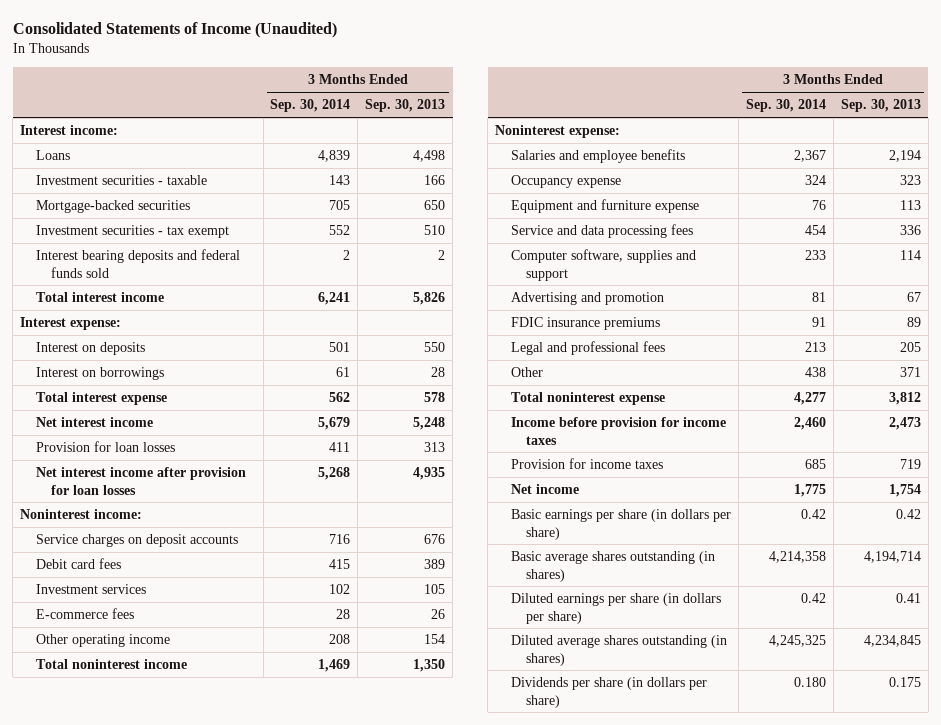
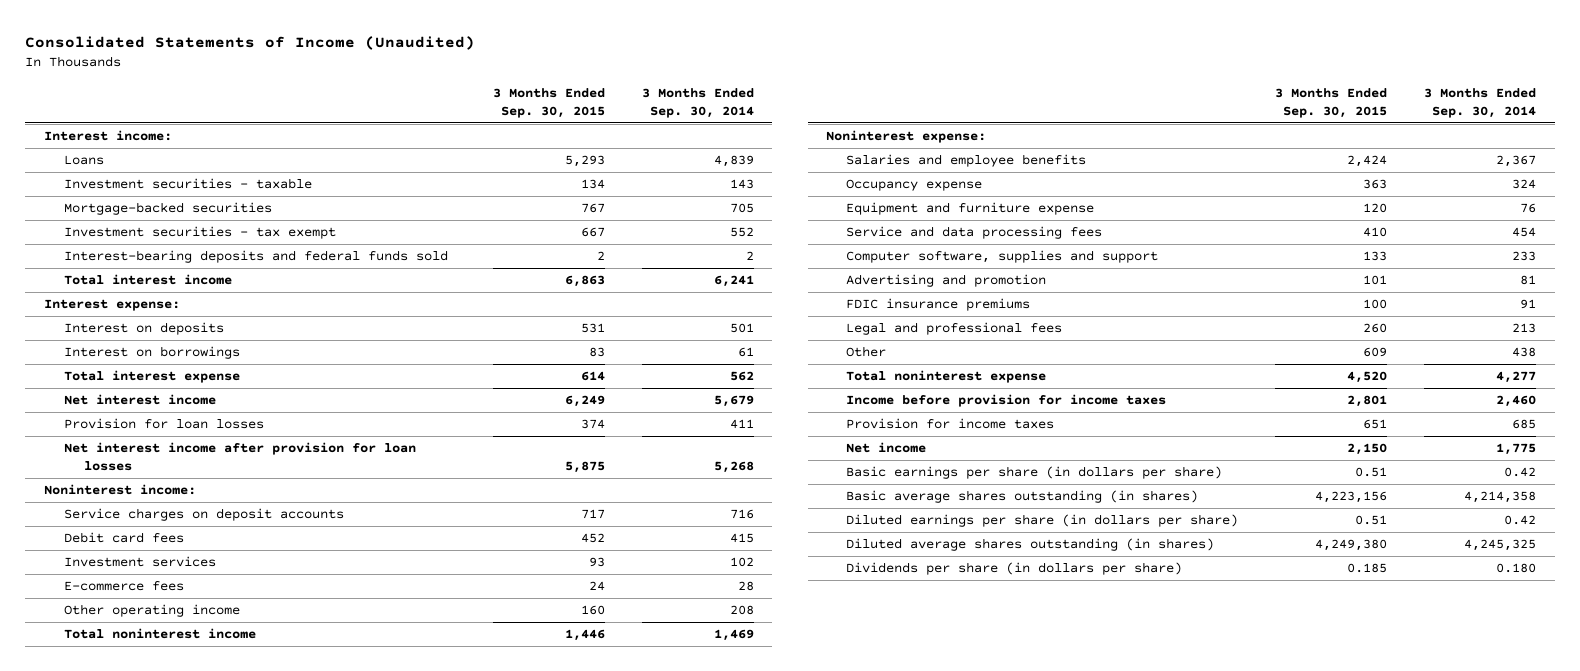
- | 3 Months Ended Sep. 30, 2014 | 3 Months Ended Sep. 30, 2013
+ | 3 Months Ended Sep. 30, 2015 | 3 Months Ended Sep. 30, 2014
- Interest bearing deposits and federal funds sold | 2 | 2
+ Interest-bearing deposits and federal funds sold | 2 | 2

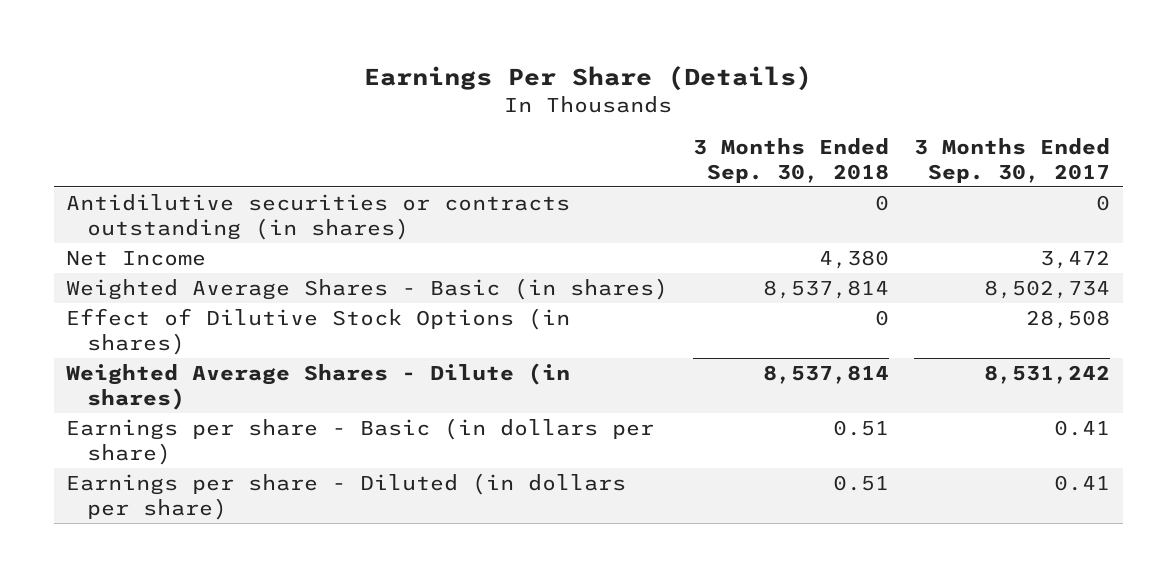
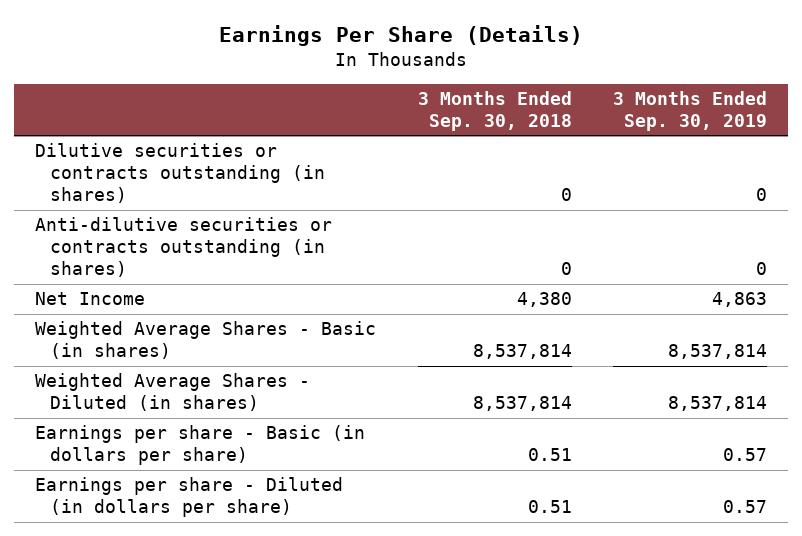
- | 3 Months Ended Sep. 30, 2018 | 3 Months Ended Sep. 30, 2017
+ | 3 Months Ended Sep. 30, 2018 | 3 Months Ended Sep. 30, 2019
- Antidilutive securities or contracts outstanding (in shares) | 0 | 0
+ Dilutive securities or contracts outstanding (in shares) | 0 | 0
+ Anti-dilutive securities or contracts outstanding (in shares) | 0 | 0
- Effect of Dilutive Stock Options (in shares) | 0 | 28,508
- Weighted Average Shares - Dilute (in shares) | 8,537,814 | 8,531,242
+ Weighted Average Shares - Diluted (in shares) | 8,537,814 | 8,537,814

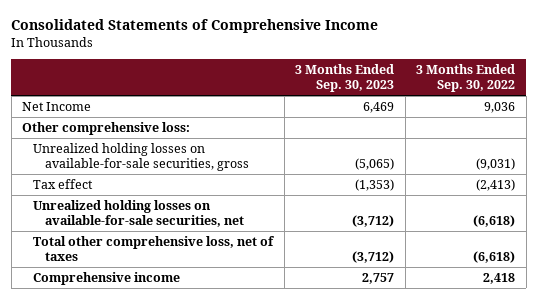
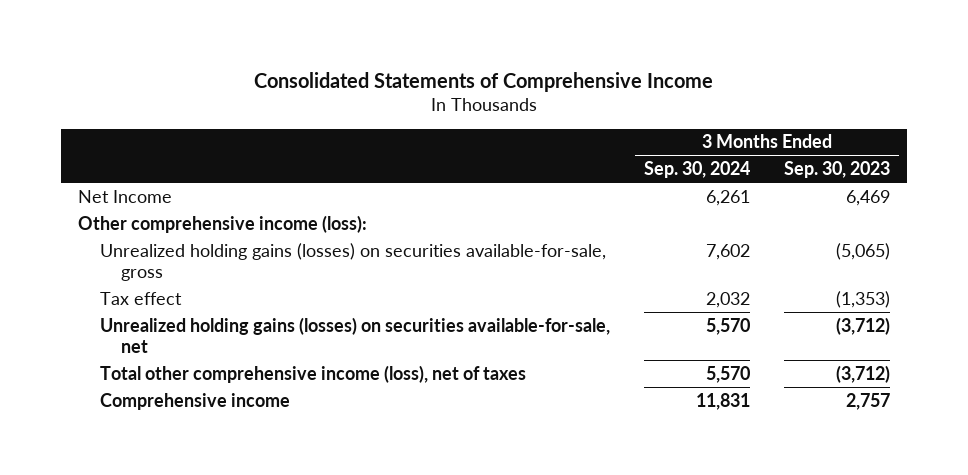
- | 3 Months Ended Sep. 30, 2023 | 3 Months Ended Sep. 30, 2022
+ | 3 Months Ended Sep. 30, 2024 | 3 Months Ended Sep. 30, 2023
- Other comprehensive loss:
- Unrealized holding losses on available-for-sale securities, gross | (5,065) | (9,031)
+ Other comprehensive income (loss):
+ Unrealized holding gains (losses) on securities available-for-sale, gross | 7,602 | (5,065)
- Unrealized holding losses on available-for-sale securities, net | (3,712) | (6,618)
- Total other comprehensive loss, net of taxes | (3,712) | (6,618)
+ Unrealized holding gains (losses) on securities available-for-sale, net | 5,570 | (3,712)
+ Total other comprehensive income (loss), net of taxes | 5,570 | (3,712)

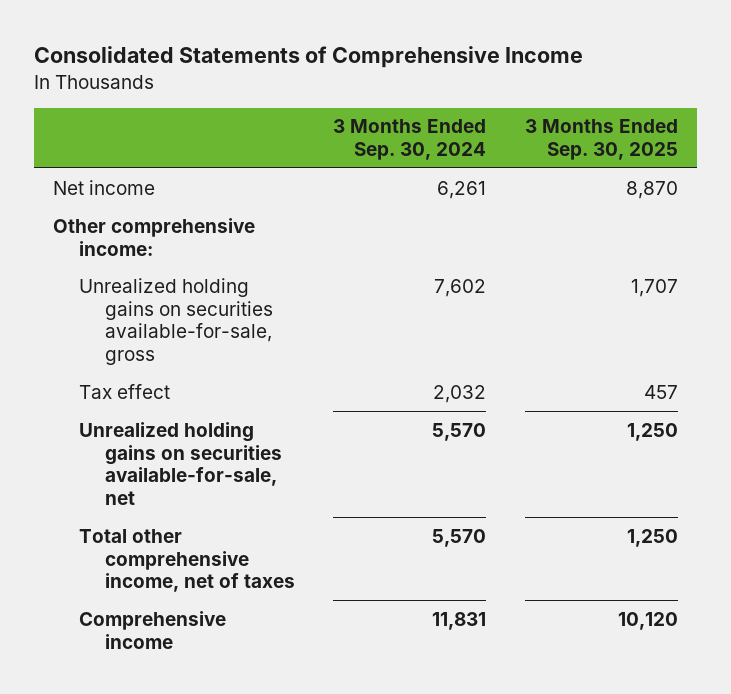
- | 3 Months Ended Sep. 30, 2024 | 3 Months Ended Sep. 30, 2023
+ | 3 Months Ended Sep. 30, 2024 | 3 Months Ended Sep. 30, 2025
- Net Income | 6,261 | 6,469
- Other comprehensive income (loss):
- Unrealized holding gains (losses) on securities available-for-sale, gross | 7,602 | (5,065)
+ Net income | 6,261 | 8,870
+ Other comprehensive income:
+ Unrealized holding gains on securities available-for-sale, gross | 7,602 | 1,707
- Unrealized holding gains (losses) on securities available-for-sale, net | 5,570 | (3,712)
- Total other comprehensive income (loss), net of taxes | 5,570 | (3,712)
+ Unrealized holding gains on securities available-for-sale, net | 5,570 | 1,250
+ Total other comprehensive income, net of taxes | 5,570 | 1,250

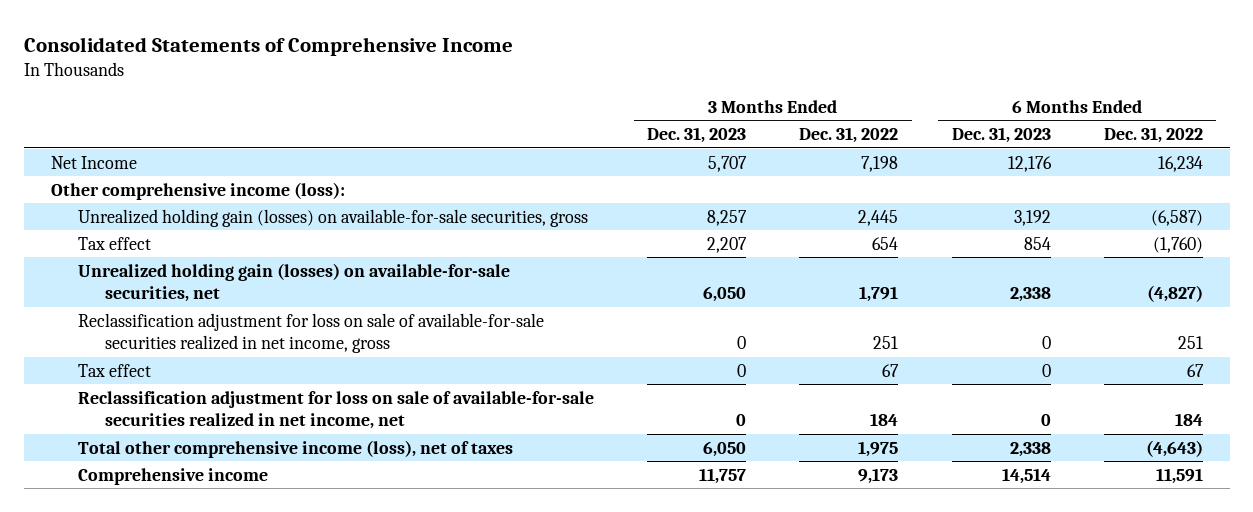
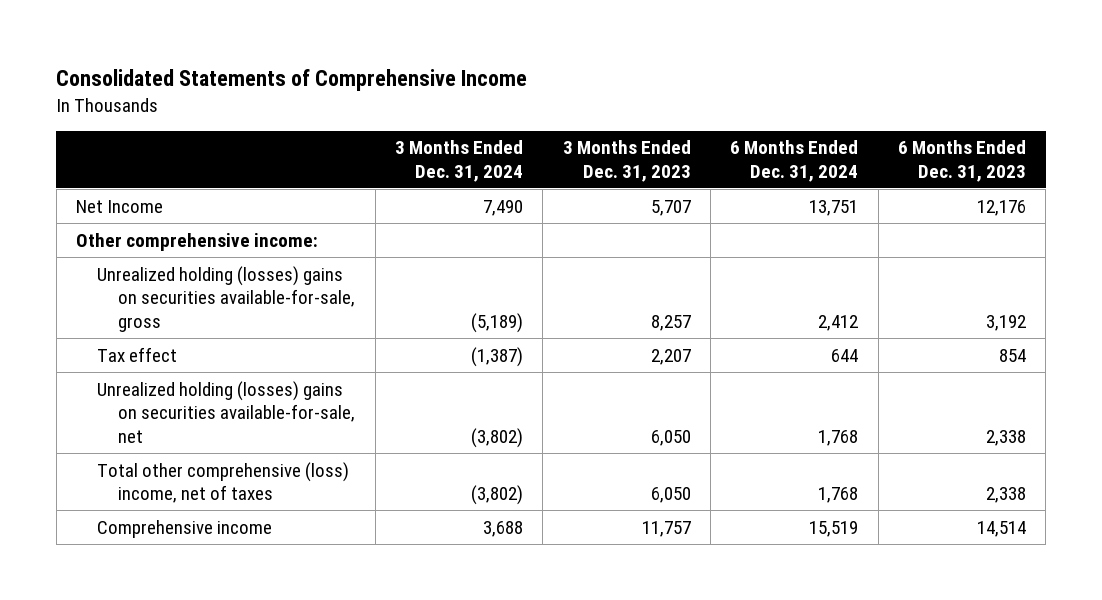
- | 3 Months Ended Dec. 31, 2023 | 3 Months Ended Dec. 31, 2022 | 6 Months Ended Dec. 31, 2023 | 6 Months Ended Dec. 31, 2022
+ | 3 Months Ended Dec. 31, 2024 | 3 Months Ended Dec. 31, 2023 | 6 Months Ended Dec. 31, 2024 | 6 Months Ended Dec. 31, 2023
- Other comprehensive income (loss):
- Unrealized holding gain (losses) on available-for-sale securities, gross | 8,257 | 2,445 | 3,192 | (6,587)
+ Other comprehensive income:
+ Unrealized holding (losses) gains on securities available-for-sale, gross | (5,189) | 8,257 | 2,412 | 3,192
- Unrealized holding gain (losses) on available-for-sale securities, net | 6,050 | 1,791 | 2,338 | (4,827)
- Reclassification adjustment for loss on sale of available-for-sale securities realized in net income, gross | 0 | 251 | 0 | 251
- Tax effect | 0 | 67 | 0 | 67
- Reclassification adjustment for loss on sale of available-for-sale securities realized in net income, net | 0 | 184 | 0 | 184
- Total other comprehensive income (loss), net of taxes | 6,050 | 1,975 | 2,338 | (4,643)
+ Unrealized holding (losses) gains on securities available-for-sale, net | (3,802) | 6,050 | 1,768 | 2,338
+ Total other comprehensive (loss) income, net of taxes | (3,802) | 6,050 | 1,768 | 2,338

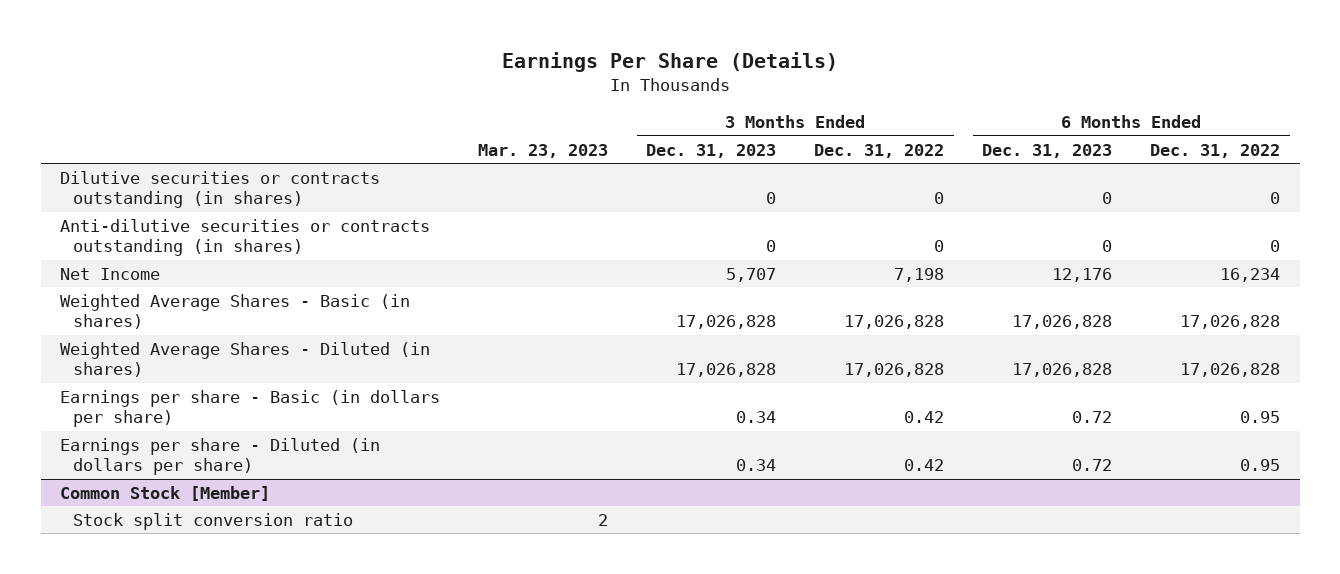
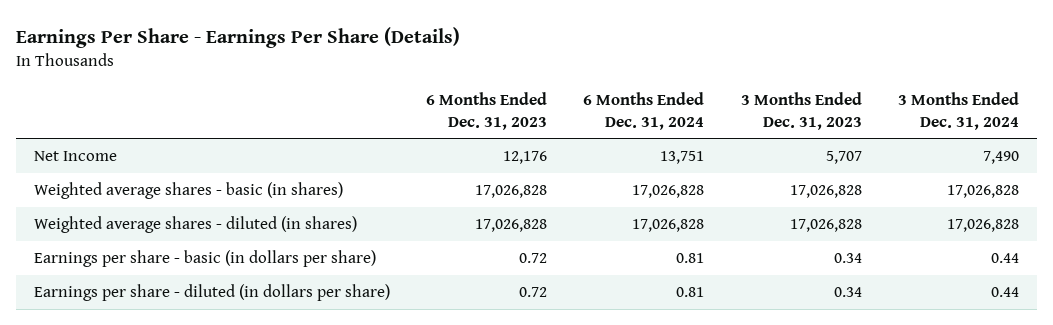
- Earnings Per Share (Details)
+ Earnings Per Share - Earnings Per Share (Details)
- | Mar. 23, 2023 | 3 Months Ended Dec. 31, 2023 | 3 Months Ended Dec. 31, 2022 | 6 Months Ended Dec. 31, 2023 | 6 Months Ended Dec. 31, 2022
+ | 6 Months Ended Dec. 31, 2023 | 6 Months Ended Dec. 31, 2024 | 3 Months Ended Dec. 31, 2023 | 3 Months Ended Dec. 31, 2024
- Dilutive securities or contracts outstanding (in shares) | | 0 | 0 | 0 | 0
- Anti-dilutive securities or contracts outstanding (in shares) | | 0 | 0 | 0 | 0
- Weighted Average Shares - Basic (in shares) | | 17,026,828 | 17,026,828 | 17,026,828 | 17,026,828
- Weighted Average Shares - Diluted (in shares) | | 17,026,828 | 17,026,828 | 17,026,828 | 17,026,828
- Earnings per share - Basic (in dollars per share) | | 0.34 | 0.42 | 0.72 | 0.95
- Earnings per share - Diluted (in dollars per share) | | 0.34 | 0.42 | 0.72 | 0.95
- Common Stock [Member]
- Stock split conversion ratio | 2 | | | |
+ Weighted average shares - basic (in shares) | 17,026,828 | 17,026,828 | 17,026,828 | 17,026,828
+ Weighted average shares - diluted (in shares) | 17,026,828 | 17,026,828 | 17,026,828 | 17,026,828
+ Earnings per share - basic (in dollars per share) | 0.72 | 0.81 | 0.34 | 0.44
+ Earnings per share - diluted (in dollars per share) | 0.72 | 0.81 | 0.34 | 0.44

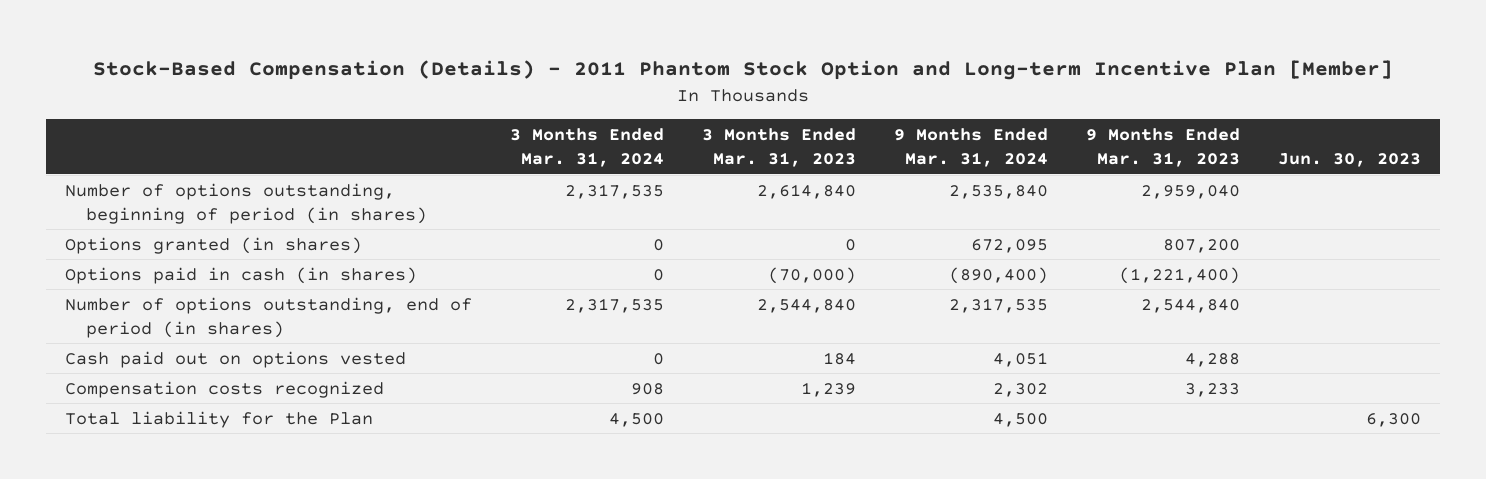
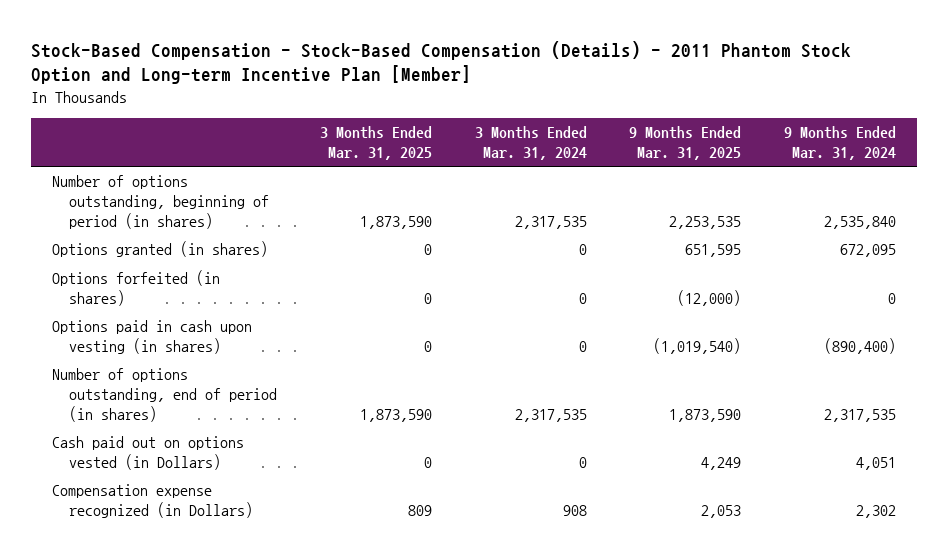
- Stock-Based Compensation (Details) - 2011 Phantom Stock Option and Long-term Incentive Plan [Member]
+ Stock-Based Compensation - Stock-Based Compensation (Details) - 2011 Phantom Stock Option and Long-term Incentive Plan [Member]
- | 3 Months Ended Mar. 31, 2024 | 3 Months Ended Mar. 31, 2023 | 9 Months Ended Mar. 31, 2024 | 9 Months Ended Mar. 31, 2023 | Jun. 30, 2023
+ | 3 Months Ended Mar. 31, 2025 | 3 Months Ended Mar. 31, 2024 | 9 Months Ended Mar. 31, 2025 | 9 Months Ended Mar. 31, 2024
- Options paid in cash (in shares) | 0 | (70,000) | (890,400) | (1,221,400) |
+ Options forfeited (in shares) | 0 | 0 | (12,000) | 0
+ Options paid in cash upon vesting (in shares) | 0 | 0 | (1,019,540) | (890,400)
- Cash paid out on options vested | 0 | 184 | 4,051 | 4,288 |
- Compensation costs recognized | 908 | 1,239 | 2,302 | 3,233 |
- Total liability for the Plan | 4,500 | | 4,500 | | 6,300
+ Cash paid out on options vested (in Dollars) | 0 | 0 | 4,249 | 4,051
+ Compensation expense recognized (in Dollars) | 809 | 908 | 2,053 | 2,302

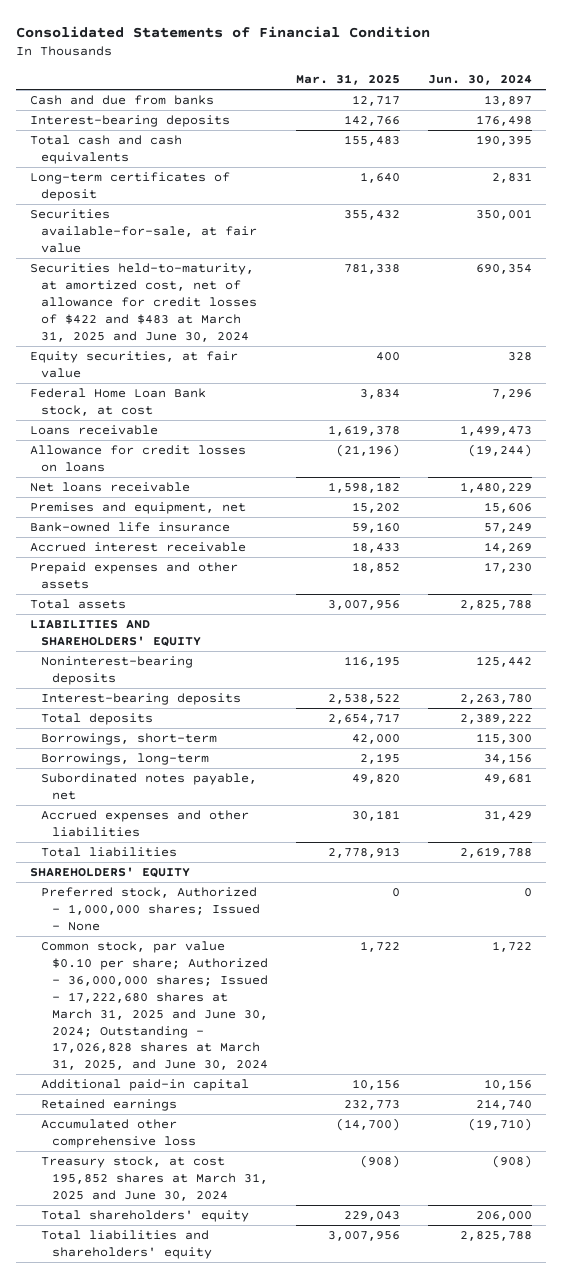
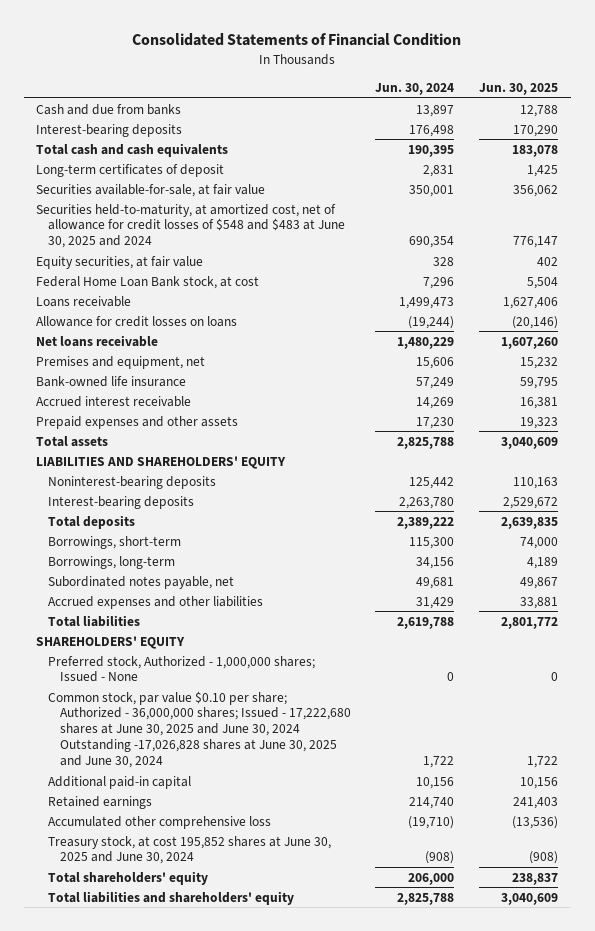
- | Mar. 31, 2025 | Jun. 30, 2024
+ | Jun. 30, 2024 | Jun. 30, 2025
- Securities held-to-maturity, at amortized cost, net of allowance for credit losses of $422 and $483 at March 31, 2025 and June 30, 2024 | 781,338 | 690,354
+ Securities held-to-maturity, at amortized cost, net of allowance for credit losses of $548 and $483 at June 30, 2025 and 2024 | 690,354 | 776,147
- Common stock, par value $0.10 per share; Authorized - 36,000,000 shares; Issued - 17,222,680 shares at March 31, 2025 and June 30, 2024; Outstanding - 17,026,828 shares at March 31, 2025, and June 30, 2024 | 1,722 | 1,722
+ Common stock, par value $0.10 per share; Authorized - 36,000,000 shares; Issued - 17,222,680 shares at June 30, 2025 and June 30, 2024 Outstanding -17,026,828 shares at June 30, 2025 and June 30, 2024 | 1,722 | 1,722
- Treasury stock, at cost 195,852 shares at March 31, 2025 and June 30, 2024 | (908) | (908)
+ Treasury stock, at cost 195,852 shares at June 30, 2025 and June 30, 2024 | (908) | (908)

